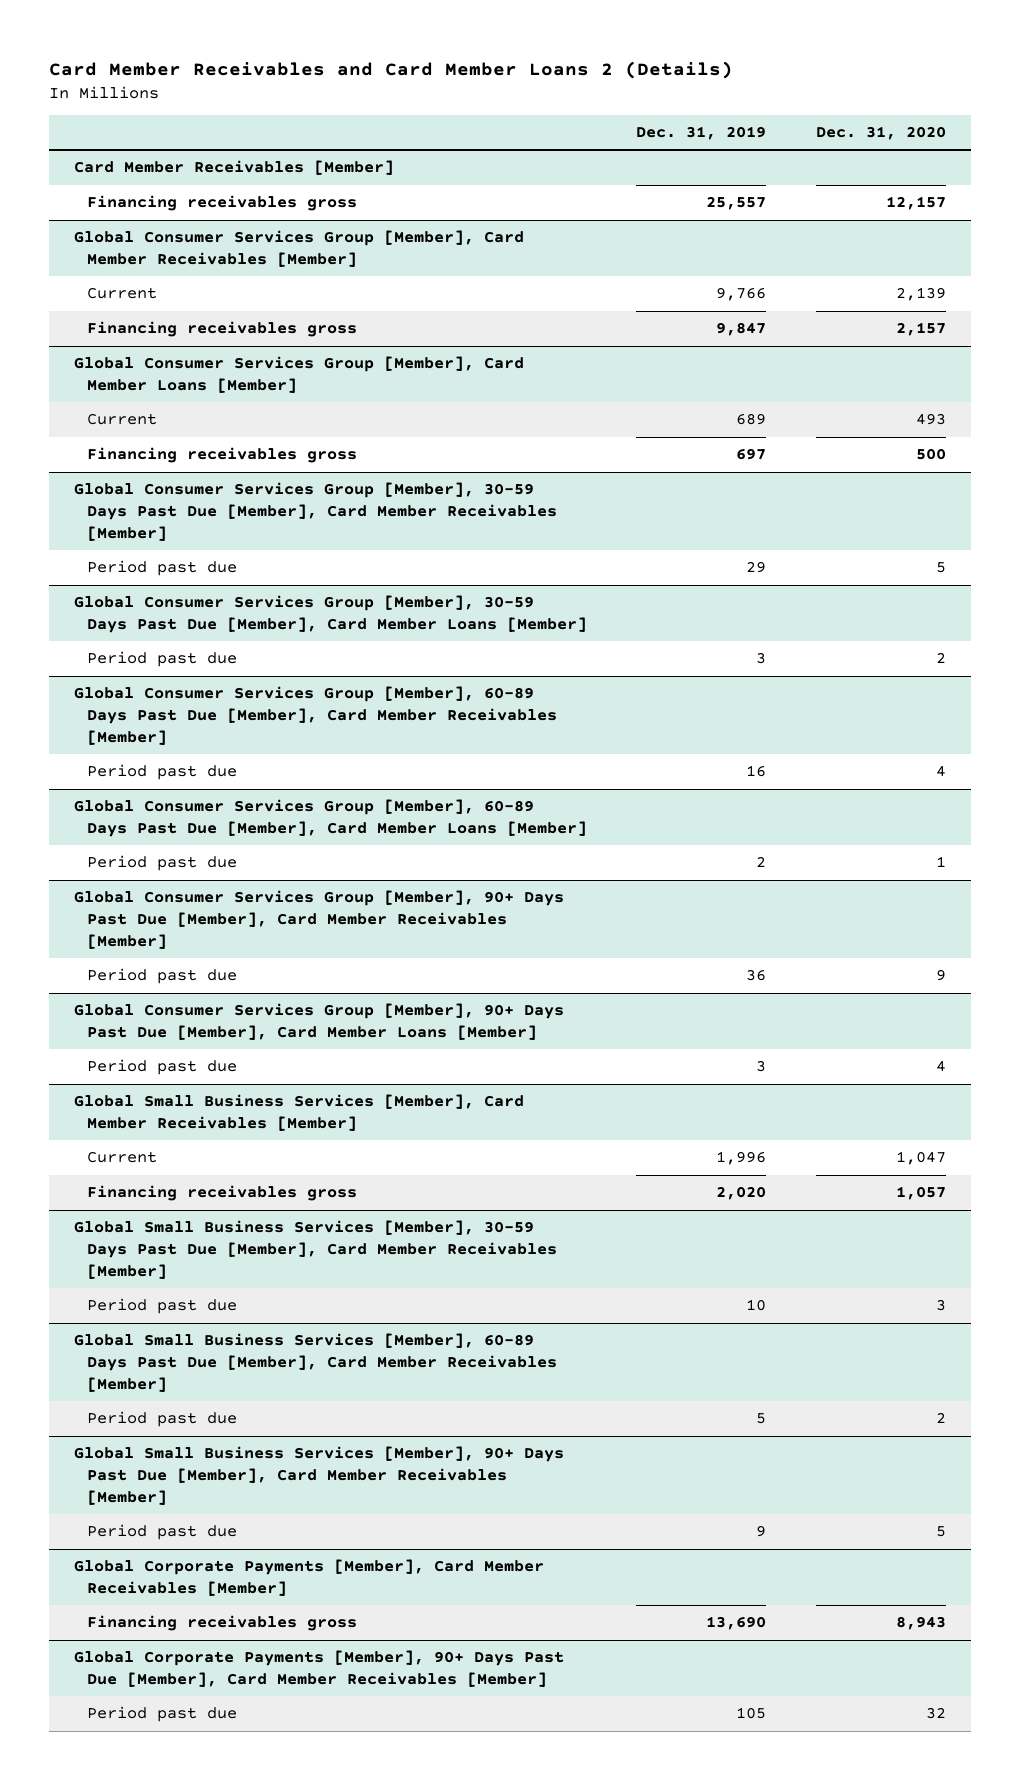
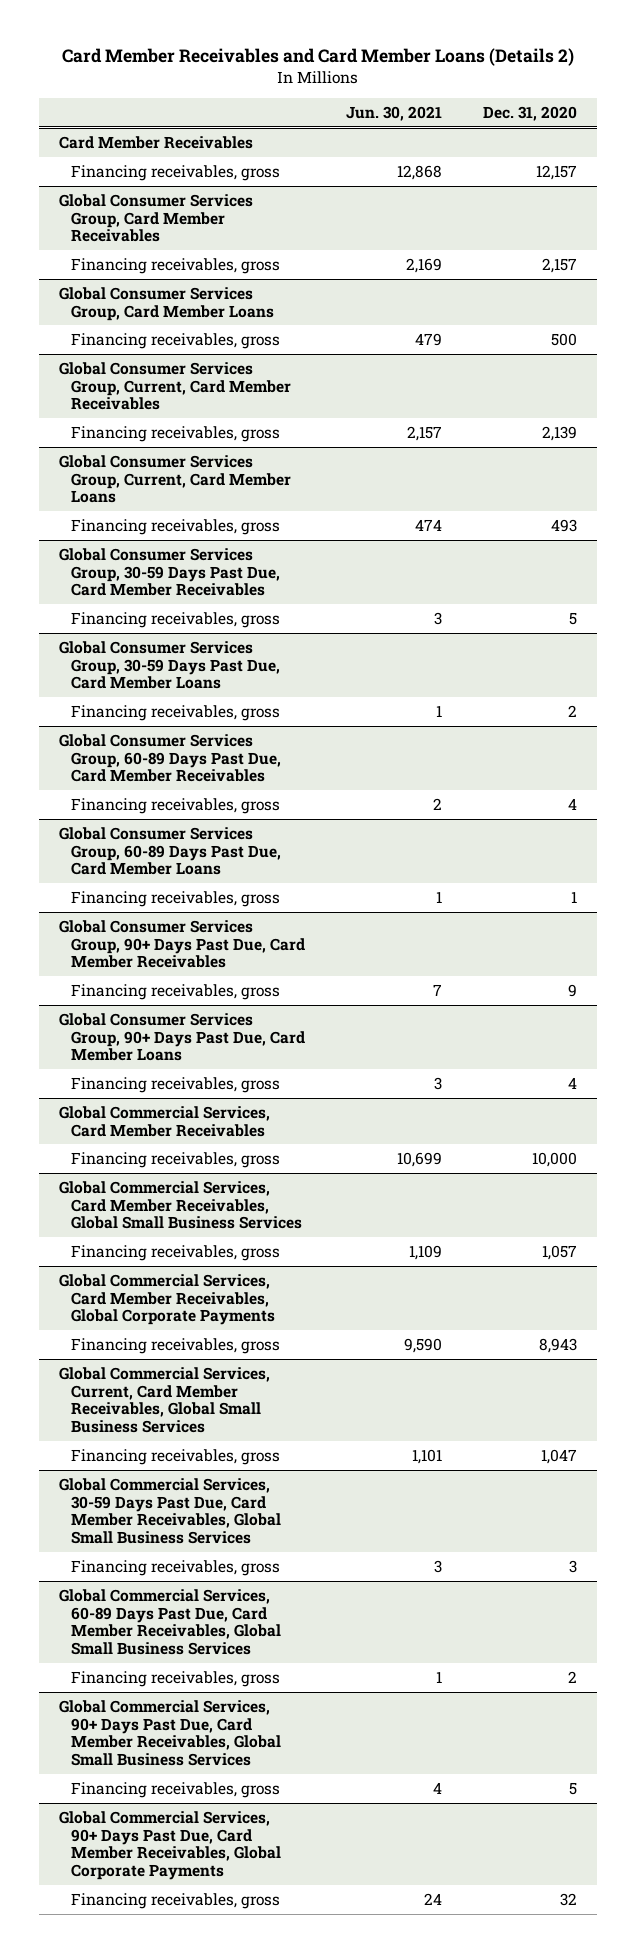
- Card Member Receivables and Card Member Loans 2 (Details)
+ Card Member Receivables and Card Member Loans (Details 2)
- | Dec. 31, 2019 | Dec. 31, 2020
+ | Jun. 30, 2021 | Dec. 31, 2020
- Card Member Receivables [Member]
- Financing receivables gross | 25,557 | 12,157
- Global Consumer Services Group [Member], Card Member Receivables [Member]
- Current | 9,766 | 2,139
- Financing receivables gross | 9,847 | 2,157
- Global Consumer Services Group [Member], Card Member Loans [Member]
- Current | 689 | 493
- Financing receivables gross | 697 | 500
- Global Consumer Services Group [Member], 30-59 Days Past Due [Member], Card Member Receivables [Member]
- Period past due | 29 | 5
- Global Consumer Services Group [Member], 30-59 Days Past Due [Member], Card Member Loans [Member]
- Period past due | 3 | 2
- Global Consumer Services Group [Member], 60-89 Days Past Due [Member], Card Member Receivables [Member]
- Period past due | 16 | 4
- Global Consumer Services Group [Member], 60-89 Days Past Due [Member], Card Member Loans [Member]
- Period past due | 2 | 1
- Global Consumer Services Group [Member], 90+ Days Past Due [Member], Card Member Receivables [Member]
- Period past due | 36 | 9
- Global Consumer Services Group [Member], 90+ Days Past Due [Member], Card Member Loans [Member]
- Period past due | 3 | 4
- Global Small Business Services [Member], Card Member Receivables [Member]
- Current | 1,996 | 1,047
- Financing receivables gross | 2,020 | 1,057
- Global Small Business Services [Member], 30-59 Days Past Due [Member], Card Member Receivables [Member]
- Period past due | 10 | 3
- Global Small Business Services [Member], 60-89 Days Past Due [Member], Card Member Receivables [Member]
- Period past due | 5 | 2
- Global Small Business Services [Member], 90+ Days Past Due [Member], Card Member Receivables [Member]
- Period past due | 9 | 5
- Global Corporate Payments [Member], Card Member Receivables [Member]
- Financing receivables gross | 13,690 | 8,943
- Global Corporate Payments [Member], 90+ Days Past Due [Member], Card Member Receivables [Member]
- Period past due | 105 | 32
+ Card Member Receivables
+ Financing receivables, gross | 12,868 | 12,157
+ Global Consumer Services Group, Card Member Receivables
+ Financing receivables, gross | 2,169 | 2,157
+ Global Consumer Services Group, Card Member Loans
+ Financing receivables, gross | 479 | 500
+ Global Consumer Services Group, Current, Card Member Receivables
+ Financing receivables, gross | 2,157 | 2,139
+ Global Consumer Services Group, Current, Card Member Loans
+ Financing receivables, gross | 474 | 493
+ Global Consumer Services Group, 30-59 Days Past Due, Card Member Receivables
+ Financing receivables, gross | 3 | 5
+ Global Consumer Services Group, 30-59 Days Past Due, Card Member Loans
+ Financing receivables, gross | 1 | 2
+ Global Consumer Services Group, 60-89 Days Past Due, Card Member Receivables
+ Financing receivables, gross | 2 | 4
+ Global Consumer Services Group, 60-89 Days Past Due, Card Member Loans
+ Financing receivables, gross | 1 | 1
+ Global Consumer Services Group, 90+ Days Past Due, Card Member Receivables
+ Financing receivables, gross | 7 | 9
+ Global Consumer Services Group, 90+ Days Past Due, Card Member Loans
+ Financing receivables, gross | 3 | 4
+ Global Commercial Services, Card Member Receivables
+ Financing receivables, gross | 10,699 | 10,000
+ Global Commercial Services, Card Member Receivables, Global Small Business Services
+ Financing receivables, gross | 1,109 | 1,057
+ Global Commercial Services, Card Member Receivables, Global Corporate Payments
+ Financing receivables, gross | 9,590 | 8,943
+ Global Commercial Services, Current, Card Member Receivables, Global Small Business Services
+ Financing receivables, gross | 1,101 | 1,047
+ Global Commercial Services, 30-59 Days Past Due, Card Member Receivables, Global Small Business Services
+ Financing receivables, gross | 3 | 3
+ Global Commercial Services, 60-89 Days Past Due, Card Member Receivables, Global Small Business Services
+ Financing receivables, gross | 1 | 2
+ Global Commercial Services, 90+ Days Past Due, Card Member Receivables, Global Small Business Services
+ Financing receivables, gross | 4 | 5
+ Global Commercial Services, 90+ Days Past Due, Card Member Receivables, Global Corporate Payments
+ Financing receivables, gross | 24 | 32

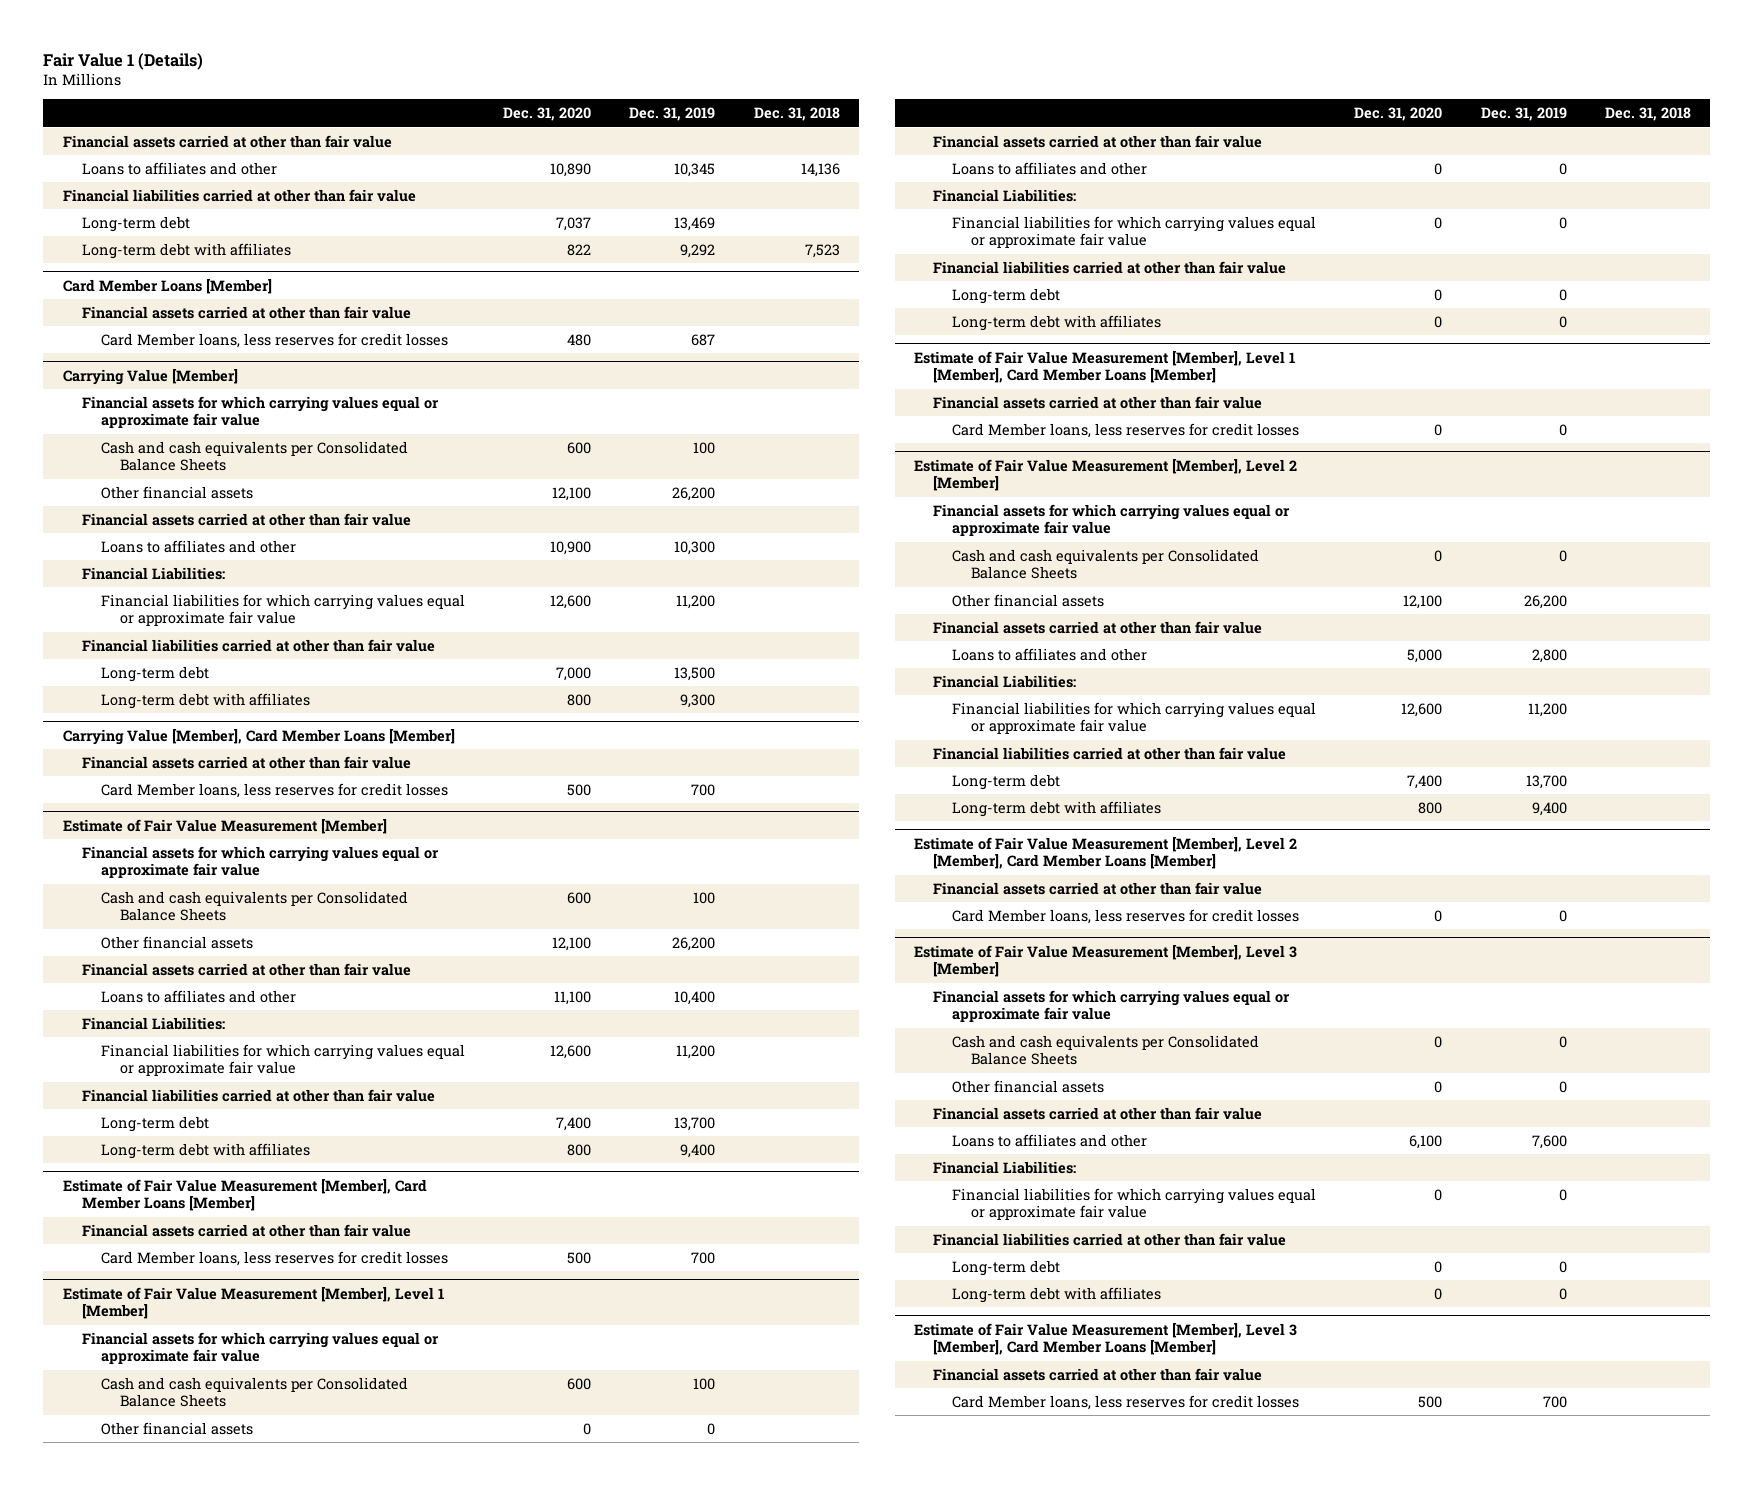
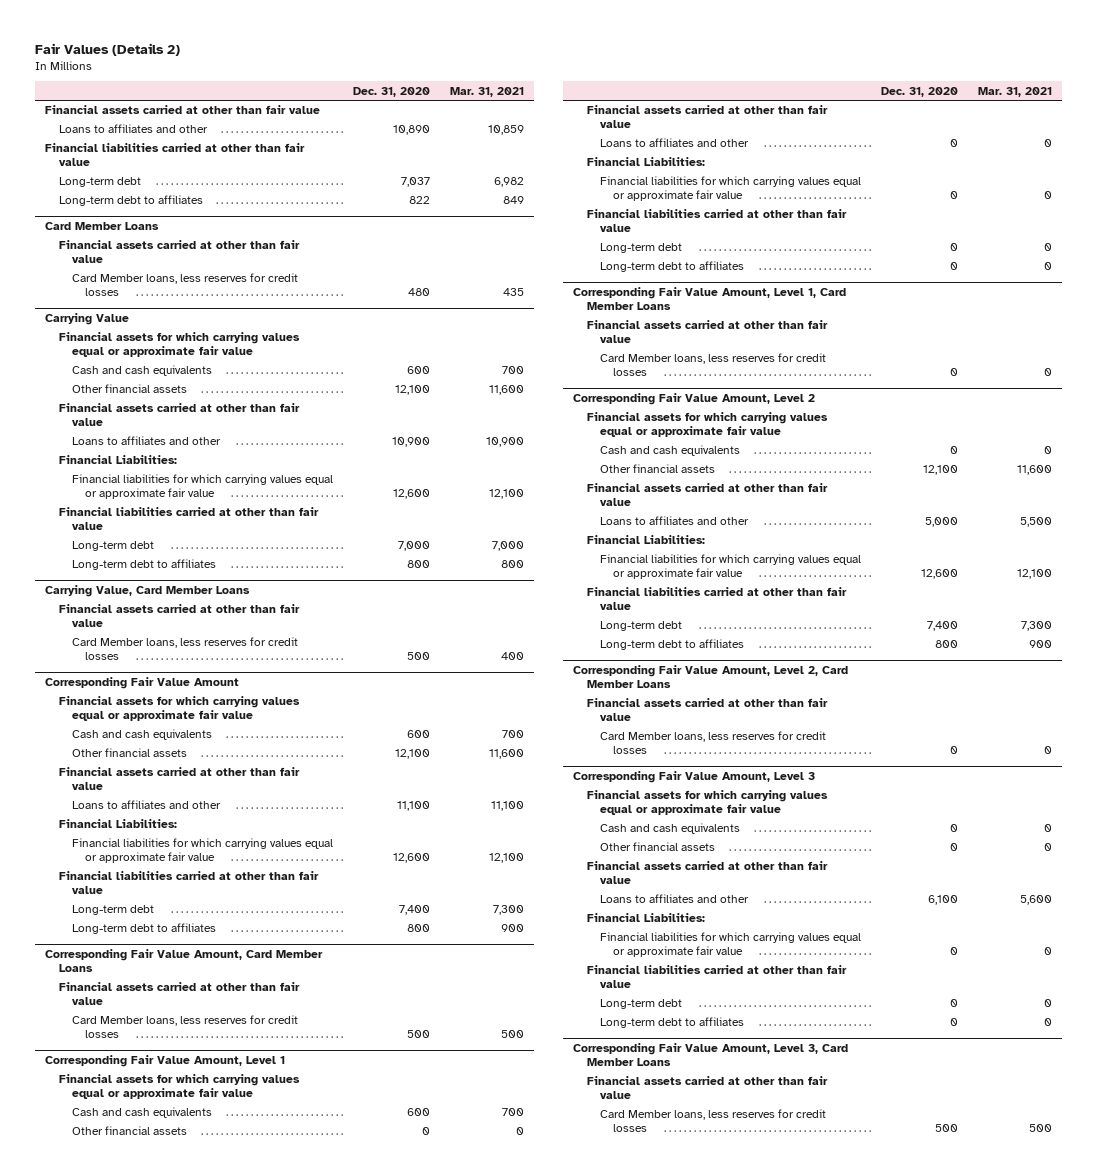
- Fair Value 1 (Details)
+ Fair Values (Details 2)
- | Dec. 31, 2020 | Dec. 31, 2019 | Dec. 31, 2018
+ | Dec. 31, 2020 | Mar. 31, 2021
- Long-term debt with affiliates | 822 | 9,292 | 7,523
- Card Member Loans [Member]
+ Long-term debt to affiliates | 822 | 849
+ Card Member Loans
- Carrying Value [Member]
+ Carrying Value
- Cash and cash equivalents per Consolidated Balance Sheets | 600 | 100 |
+ Cash and cash equivalents | 600 | 700
- Long-term debt with affiliates | 800 | 9,300 |
- Carrying Value [Member], Card Member Loans [Member]
+ Long-term debt to affiliates | 800 | 800
+ Carrying Value, Card Member Loans
- Estimate of Fair Value Measurement [Member]
+ Corresponding Fair Value Amount
- Cash and cash equivalents per Consolidated Balance Sheets | 600 | 100 |
+ Cash and cash equivalents | 600 | 700
- Long-term debt with affiliates | 800 | 9,400 |
- Estimate of Fair Value Measurement [Member], Card Member Loans [Member]
+ Long-term debt to affiliates | 800 | 900
+ Corresponding Fair Value Amount, Card Member Loans
- Estimate of Fair Value Measurement [Member], Level 1 [Member]
+ Corresponding Fair Value Amount, Level 1
- Cash and cash equivalents per Consolidated Balance Sheets | 600 | 100 |
+ Cash and cash equivalents | 600 | 700
- Long-term debt with affiliates | 0 | 0 |
- Estimate of Fair Value Measurement [Member], Level 1 [Member], Card Member Loans [Member]
+ Long-term debt to affiliates | 0 | 0
+ Corresponding Fair Value Amount, Level 1, Card Member Loans
- Estimate of Fair Value Measurement [Member], Level 2 [Member]
+ Corresponding Fair Value Amount, Level 2
- Cash and cash equivalents per Consolidated Balance Sheets | 0 | 0 |
+ Cash and cash equivalents | 0 | 0
- Long-term debt with affiliates | 800 | 9,400 |
- Estimate of Fair Value Measurement [Member], Level 2 [Member], Card Member Loans [Member]
+ Long-term debt to affiliates | 800 | 900
+ Corresponding Fair Value Amount, Level 2, Card Member Loans
- Estimate of Fair Value Measurement [Member], Level 3 [Member]
+ Corresponding Fair Value Amount, Level 3
- Cash and cash equivalents per Consolidated Balance Sheets | 0 | 0 |
+ Cash and cash equivalents | 0 | 0
- Long-term debt with affiliates | 0 | 0 |
- Estimate of Fair Value Measurement [Member], Level 3 [Member], Card Member Loans [Member]
+ Long-term debt to affiliates | 0 | 0
+ Corresponding Fair Value Amount, Level 3, Card Member Loans

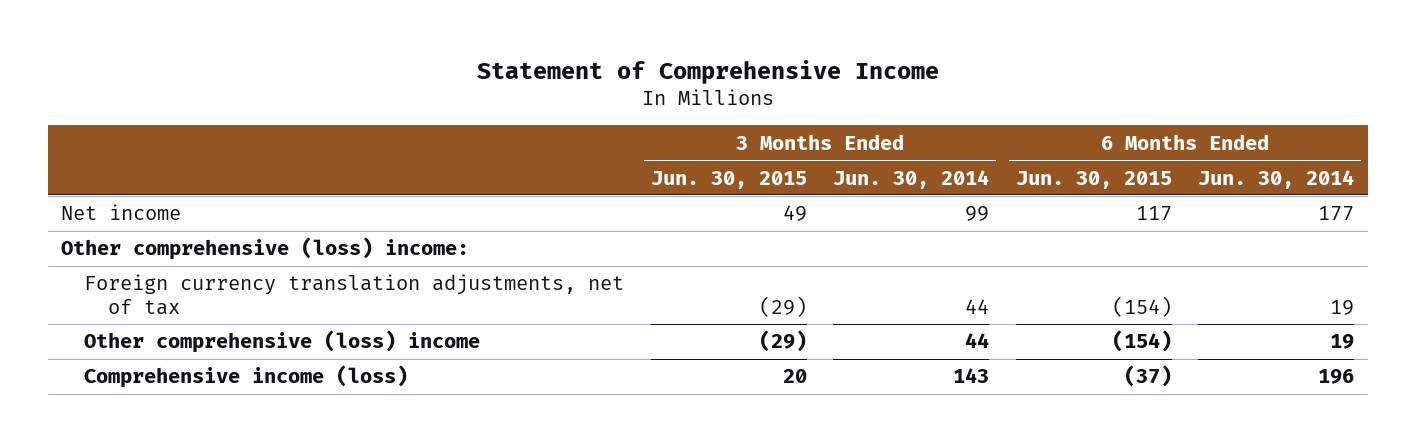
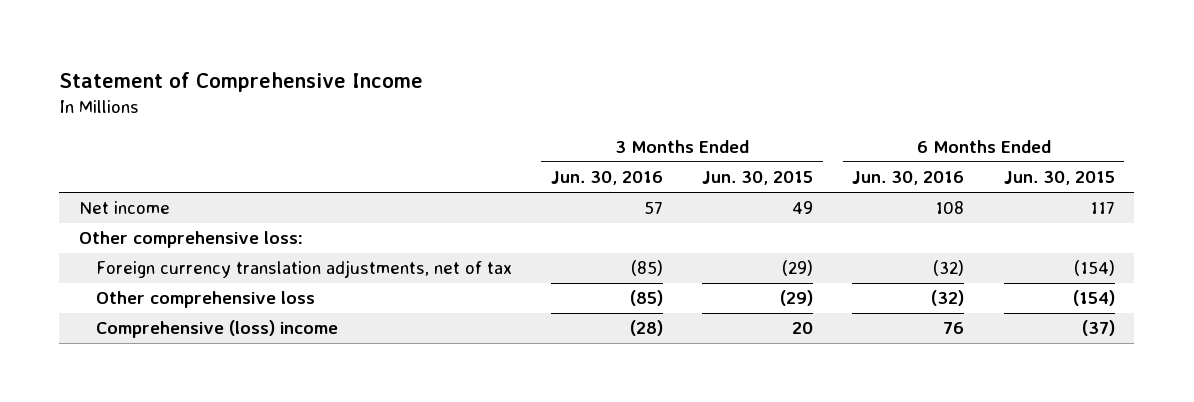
- | 3 Months Ended Jun. 30, 2015 | 3 Months Ended Jun. 30, 2014 | 6 Months Ended Jun. 30, 2015 | 6 Months Ended Jun. 30, 2014
+ | 3 Months Ended Jun. 30, 2016 | 3 Months Ended Jun. 30, 2015 | 6 Months Ended Jun. 30, 2016 | 6 Months Ended Jun. 30, 2015
- Other comprehensive (loss) income:
+ Other comprehensive loss:
- Other comprehensive (loss) income | (29) | 44 | (154) | 19
- Comprehensive income (loss) | 20 | 143 | (37) | 196
+ Other comprehensive loss | (85) | (29) | (32) | (154)
+ Comprehensive (loss) income | (28) | 20 | 76 | (37)

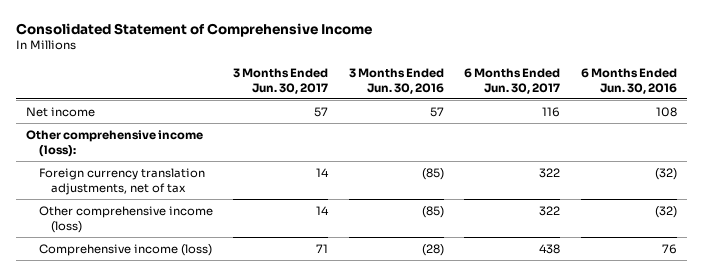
- Statement of Comprehensive Income
+ Consolidated Statement of Comprehensive Income
- | 3 Months Ended Jun. 30, 2016 | 3 Months Ended Jun. 30, 2015 | 6 Months Ended Jun. 30, 2016 | 6 Months Ended Jun. 30, 2015
+ | 3 Months Ended Jun. 30, 2017 | 3 Months Ended Jun. 30, 2016 | 6 Months Ended Jun. 30, 2017 | 6 Months Ended Jun. 30, 2016
- Other comprehensive loss:
+ Other comprehensive income (loss):
- Other comprehensive loss | (85) | (29) | (32) | (154)
- Comprehensive (loss) income | (28) | 20 | 76 | (37)
+ Other comprehensive income (loss) | 14 | (85) | 322 | (32)
+ Comprehensive income (loss) | 71 | (28) | 438 | 76

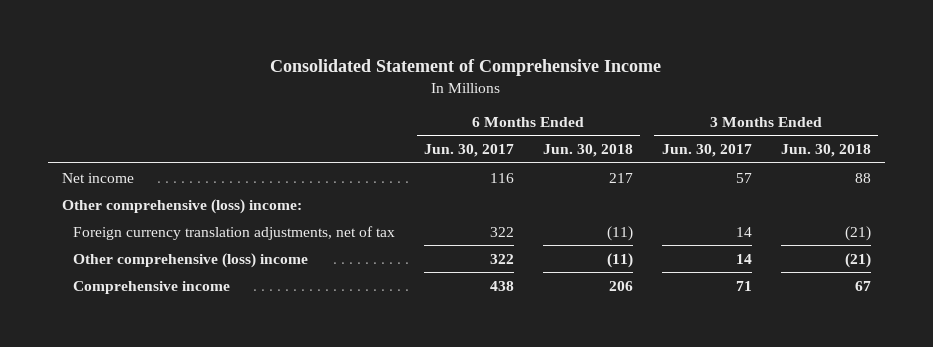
- | 3 Months Ended Jun. 30, 2017 | 3 Months Ended Jun. 30, 2016 | 6 Months Ended Jun. 30, 2017 | 6 Months Ended Jun. 30, 2016
+ | 6 Months Ended Jun. 30, 2017 | 6 Months Ended Jun. 30, 2018 | 3 Months Ended Jun. 30, 2017 | 3 Months Ended Jun. 30, 2018
- Other comprehensive income (loss):
+ Other comprehensive (loss) income:
- Other comprehensive income (loss) | 14 | (85) | 322 | (32)
- Comprehensive income (loss) | 71 | (28) | 438 | 76
+ Other comprehensive (loss) income | 322 | (11) | 14 | (21)
+ Comprehensive income | 438 | 206 | 71 | 67

